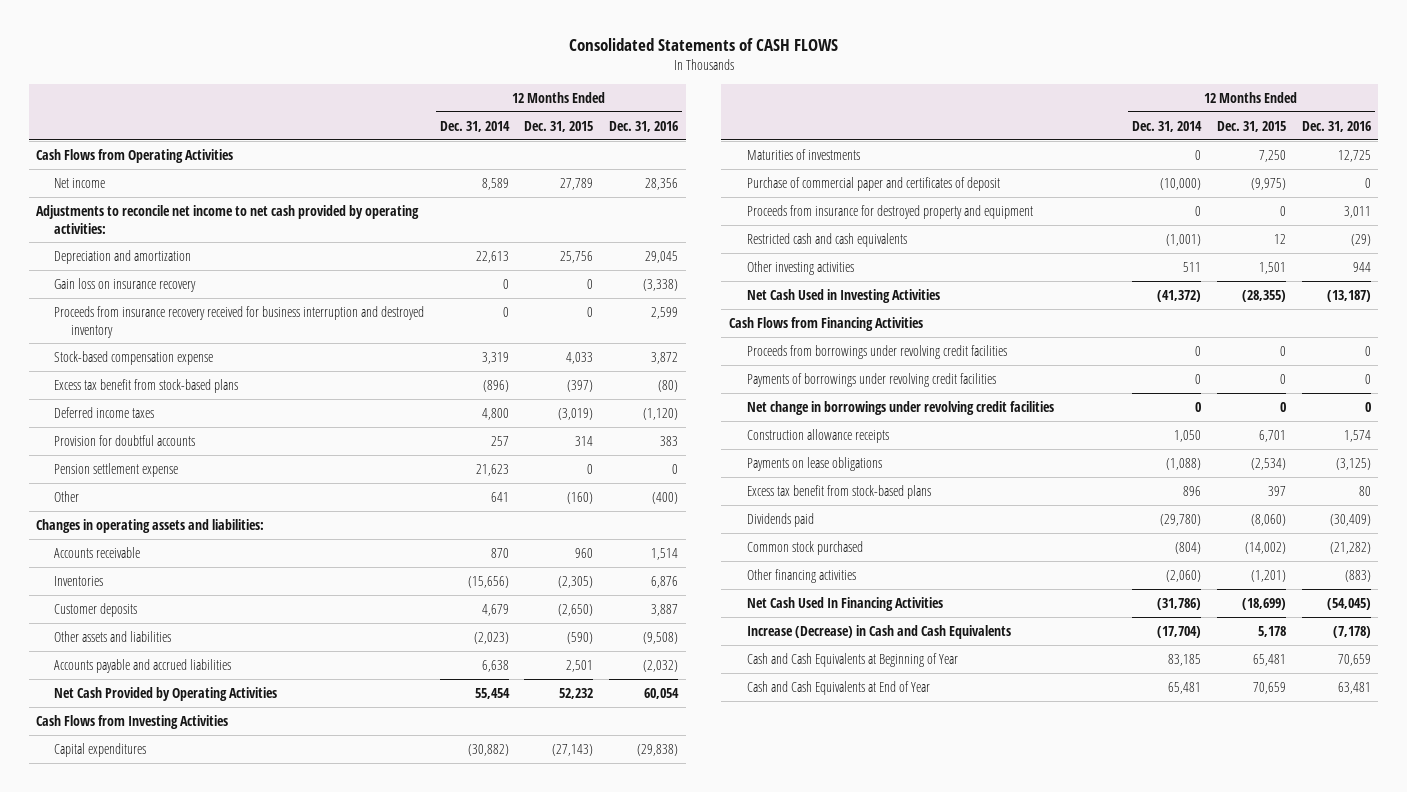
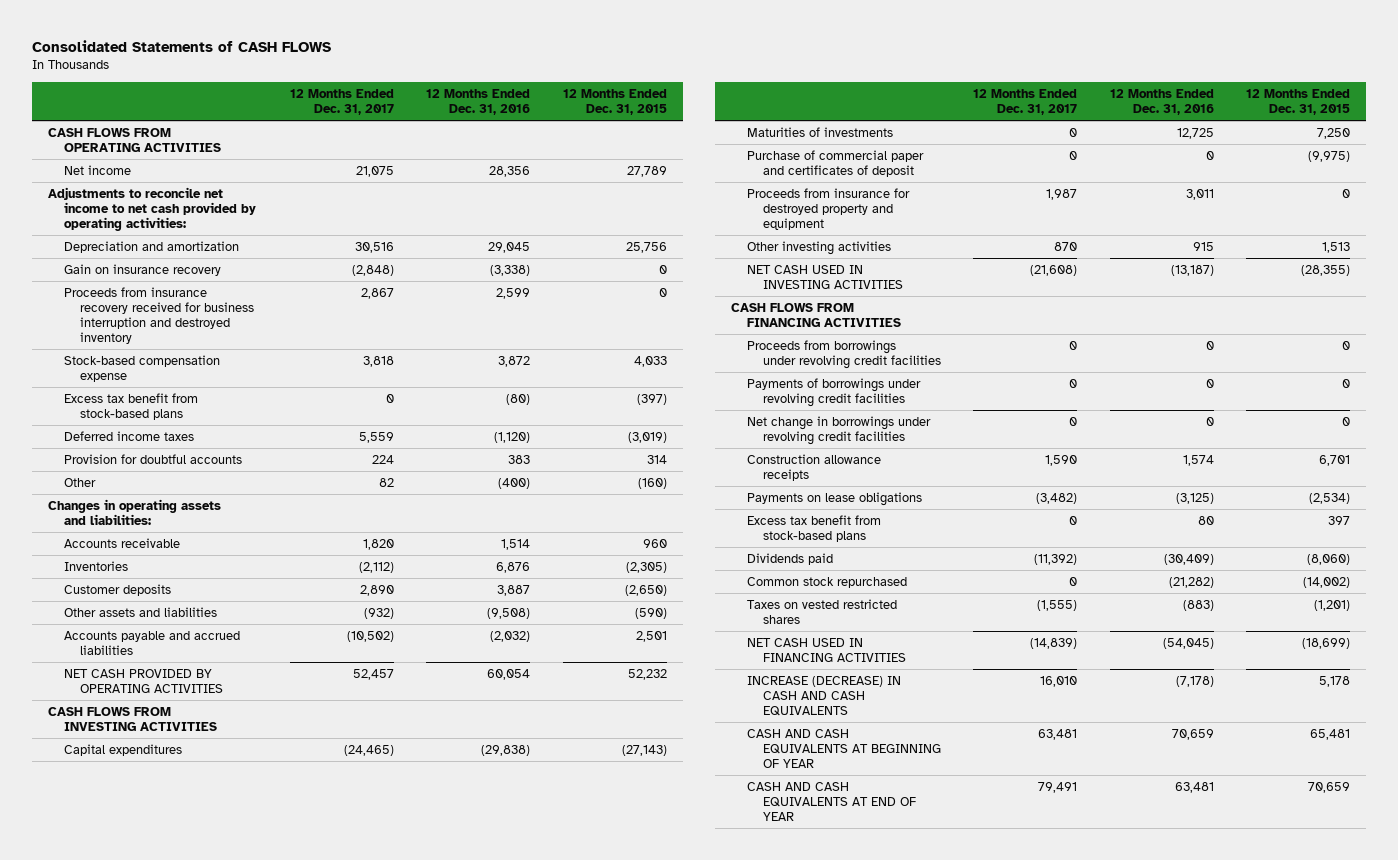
- | 12 Months Ended Dec. 31, 2014 | 12 Months Ended Dec. 31, 2015 | 12 Months Ended Dec. 31, 2016
+ | 12 Months Ended Dec. 31, 2017 | 12 Months Ended Dec. 31, 2016 | 12 Months Ended Dec. 31, 2015
- Cash Flows from Operating Activities
+ CASH FLOWS FROM OPERATING ACTIVITIES
- Gain loss on insurance recovery | 0 | 0 | (3,338)
+ Gain on insurance recovery | (2,848) | (3,338) | 0
- Pension settlement expense | 21,623 | 0 | 0
- Net Cash Provided by Operating Activities | 55,454 | 52,232 | 60,054
- Cash Flows from Investing Activities
+ NET CASH PROVIDED BY OPERATING ACTIVITIES | 52,457 | 60,054 | 52,232
+ CASH FLOWS FROM INVESTING ACTIVITIES
- Restricted cash and cash equivalents | (1,001) | 12 | (29)
- Other investing activities | 511 | 1,501 | 944
- Net Cash Used in Investing Activities | (41,372) | (28,355) | (13,187)
- Cash Flows from Financing Activities
+ Other investing activities | 870 | 915 | 1,513
+ NET CASH USED IN INVESTING ACTIVITIES | (21,608) | (13,187) | (28,355)
+ CASH FLOWS FROM FINANCING ACTIVITIES
- Common stock purchased | (804) | (14,002) | (21,282)
- Other financing activities | (2,060) | (1,201) | (883)
- Net Cash Used In Financing Activities | (31,786) | (18,699) | (54,045)
- Increase (Decrease) in Cash and Cash Equivalents | (17,704) | 5,178 | (7,178)
- Cash and Cash Equivalents at Beginning of Year | 83,185 | 65,481 | 70,659
- Cash and Cash Equivalents at End of Year | 65,481 | 70,659 | 63,481
+ Common stock repurchased | 0 | (21,282) | (14,002)
+ Taxes on vested restricted shares | (1,555) | (883) | (1,201)
+ NET CASH USED IN FINANCING ACTIVITIES | (14,839) | (54,045) | (18,699)
+ INCREASE (DECREASE) IN CASH AND CASH EQUIVALENTS | 16,010 | (7,178) | 5,178
+ CASH AND CASH EQUIVALENTS AT BEGINNING OF YEAR | 63,481 | 70,659 | 65,481
+ CASH AND CASH EQUIVALENTS AT END OF YEAR | 79,491 | 63,481 | 70,659

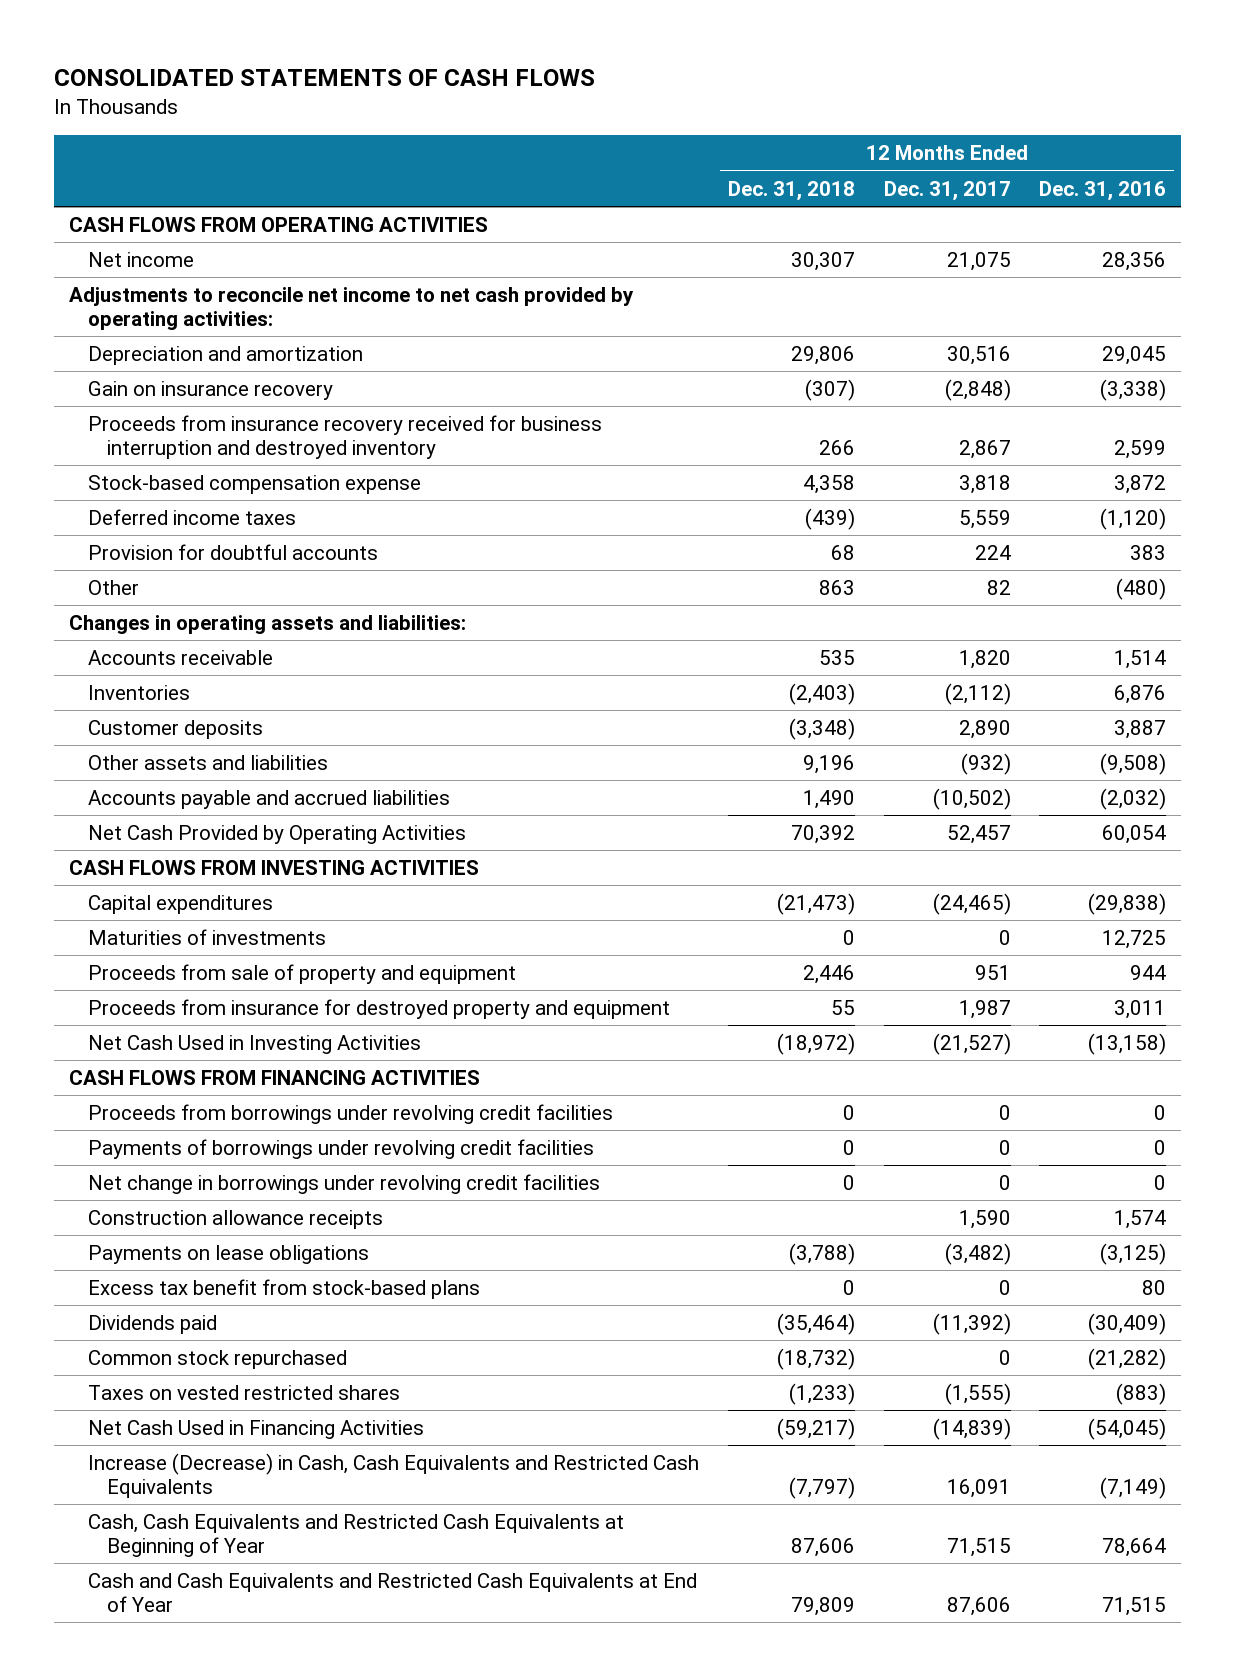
- Consolidated Statements of CASH FLOWS
+ CONSOLIDATED STATEMENTS OF CASH FLOWS
- | 12 Months Ended Dec. 31, 2017 | 12 Months Ended Dec. 31, 2016 | 12 Months Ended Dec. 31, 2015
+ | 12 Months Ended Dec. 31, 2018 | 12 Months Ended Dec. 31, 2017 | 12 Months Ended Dec. 31, 2016
- Excess tax benefit from stock-based plans | 0 | (80) | (397)
- Other | 82 | (400) | (160)
+ Other | 863 | 82 | (480)
- NET CASH PROVIDED BY OPERATING ACTIVITIES | 52,457 | 60,054 | 52,232
+ Net Cash Provided by Operating Activities | 70,392 | 52,457 | 60,054
- Purchase of commercial paper and certificates of deposit | 0 | 0 | (9,975)
+ Proceeds from sale of property and equipment | 2,446 | 951 | 944
- Other investing activities | 870 | 915 | 1,513
- NET CASH USED IN INVESTING ACTIVITIES | (21,608) | (13,187) | (28,355)
+ Net Cash Used in Investing Activities | (18,972) | (21,527) | (13,158)
- NET CASH USED IN FINANCING ACTIVITIES | (14,839) | (54,045) | (18,699)
- INCREASE (DECREASE) IN CASH AND CASH EQUIVALENTS | 16,010 | (7,178) | 5,178
- CASH AND CASH EQUIVALENTS AT BEGINNING OF YEAR | 63,481 | 70,659 | 65,481
- CASH AND CASH EQUIVALENTS AT END OF YEAR | 79,491 | 63,481 | 70,659
+ Net Cash Used in Financing Activities | (59,217) | (14,839) | (54,045)
+ Increase (Decrease) in Cash, Cash Equivalents and Restricted Cash Equivalents | (7,797) | 16,091 | (7,149)
+ Cash, Cash Equivalents and Restricted Cash Equivalents at Beginning of Year | 87,606 | 71,515 | 78,664
+ Cash and Cash Equivalents and Restricted Cash Equivalents at End of Year | 79,809 | 87,606 | 71,515

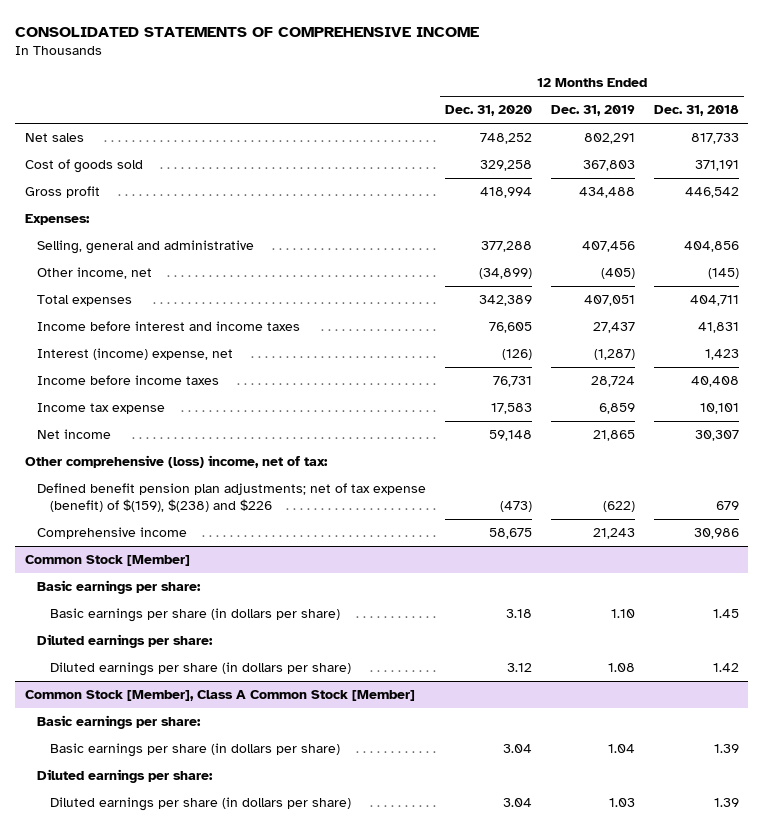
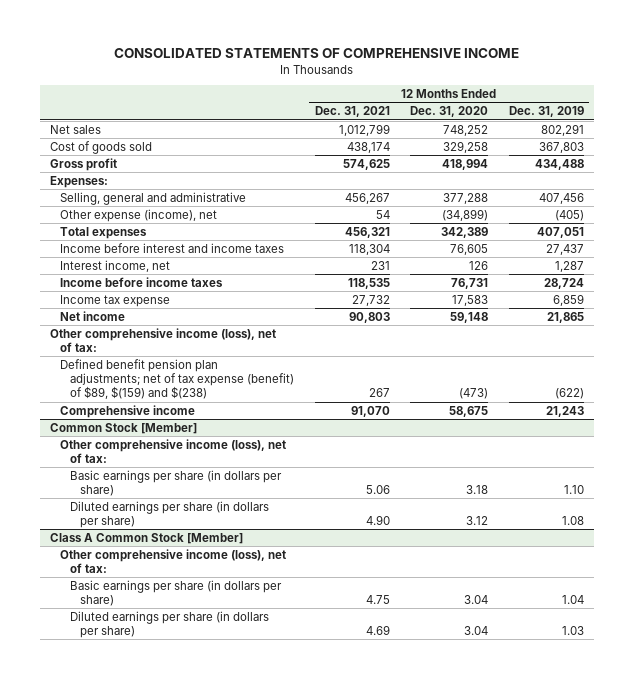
- | 12 Months Ended Dec. 31, 2020 | 12 Months Ended Dec. 31, 2019 | 12 Months Ended Dec. 31, 2018
+ | 12 Months Ended Dec. 31, 2021 | 12 Months Ended Dec. 31, 2020 | 12 Months Ended Dec. 31, 2019
- Other income, net | (34,899) | (405) | (145)
+ Other expense (income), net | 54 | (34,899) | (405)
- Interest (income) expense, net | (126) | (1,287) | 1,423
+ Interest income, net | 231 | 126 | 1,287
- Other comprehensive (loss) income, net of tax:
- Defined benefit pension plan adjustments; net of tax expense (benefit) of $(159), $(238) and $226 | (473) | (622) | 679
+ Other comprehensive income (loss), net of tax:
+ Defined benefit pension plan adjustments; net of tax expense (benefit) of $89, $(159) and $(238) | 267 | (473) | (622)
@ Common Stock [Member]
- Basic earnings per share:
+ Other comprehensive income (loss), net of tax:
- Diluted earnings per share:
- Common Stock [Member], Class A Common Stock [Member]
- Basic earnings per share:
+ Class A Common Stock [Member]
+ Other comprehensive income (loss), net of tax:
- Diluted earnings per share:

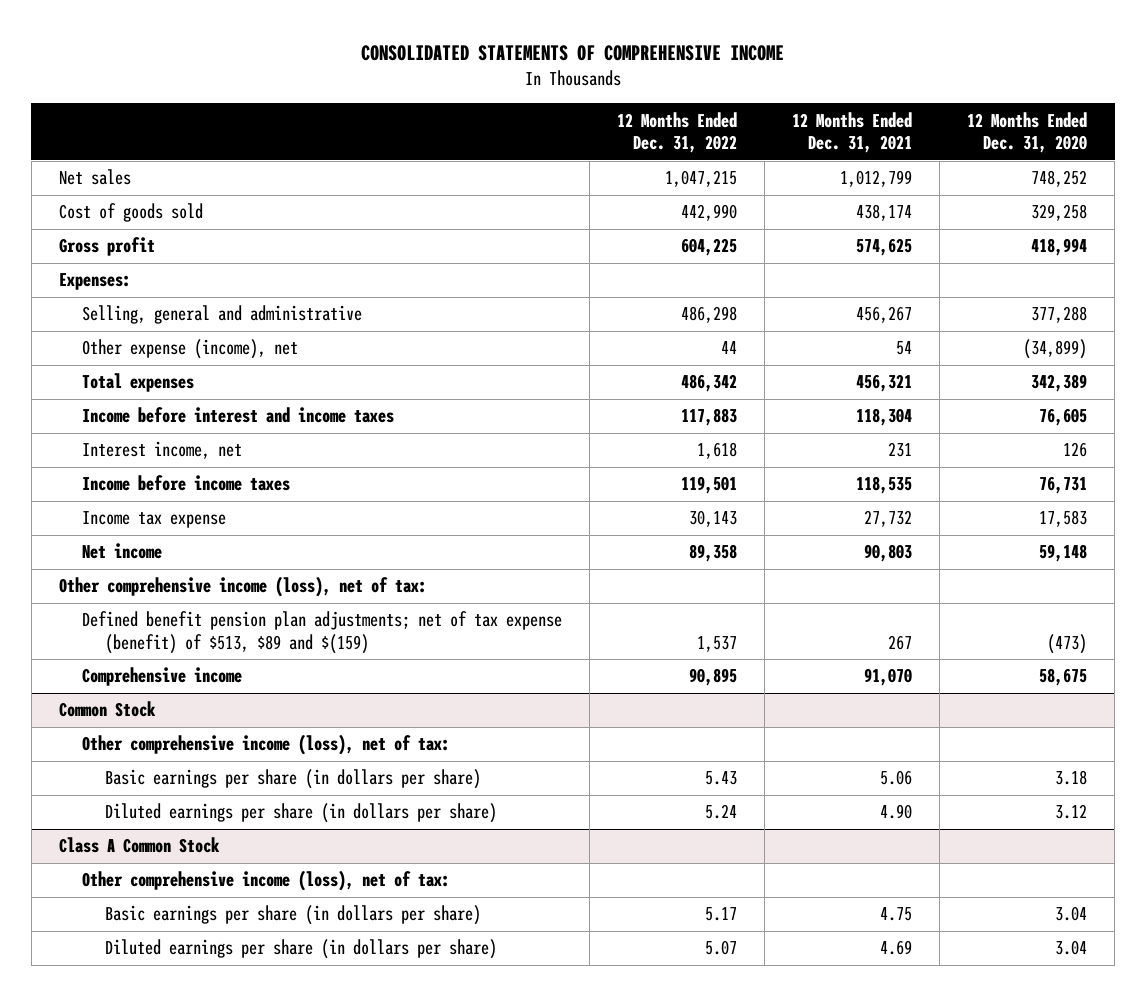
- | 12 Months Ended Dec. 31, 2021 | 12 Months Ended Dec. 31, 2020 | 12 Months Ended Dec. 31, 2019
+ | 12 Months Ended Dec. 31, 2022 | 12 Months Ended Dec. 31, 2021 | 12 Months Ended Dec. 31, 2020
- Defined benefit pension plan adjustments; net of tax expense (benefit) of $89, $(159) and $(238) | 267 | (473) | (622)
+ Defined benefit pension plan adjustments; net of tax expense (benefit) of $513, $89 and $(159) | 1,537 | 267 | (473)
- Common Stock [Member]
+ Common Stock
- Class A Common Stock [Member]
+ Class A Common Stock

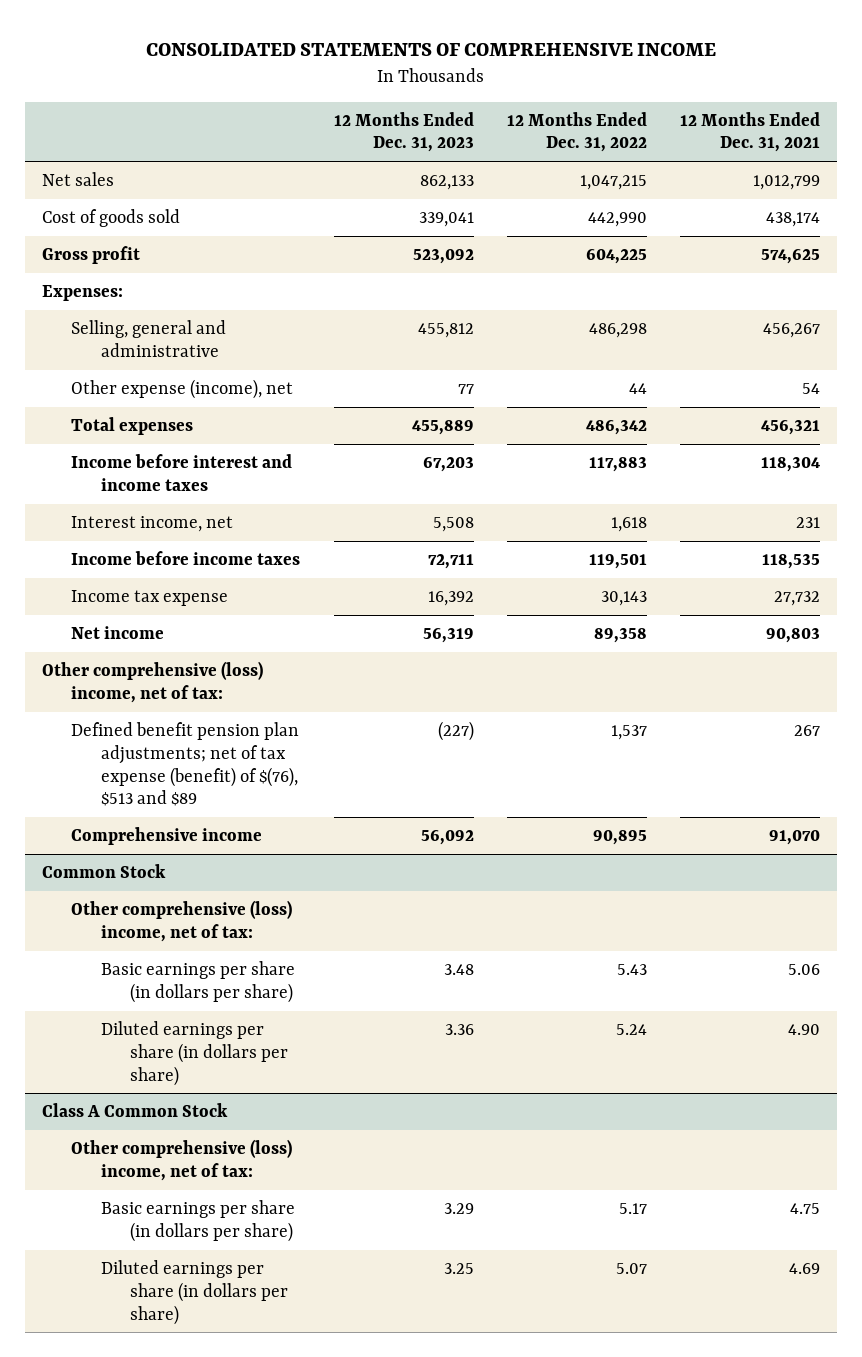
- | 12 Months Ended Dec. 31, 2022 | 12 Months Ended Dec. 31, 2021 | 12 Months Ended Dec. 31, 2020
+ | 12 Months Ended Dec. 31, 2023 | 12 Months Ended Dec. 31, 2022 | 12 Months Ended Dec. 31, 2021
- Other comprehensive income (loss), net of tax:
- Defined benefit pension plan adjustments; net of tax expense (benefit) of $513, $89 and $(159) | 1,537 | 267 | (473)
+ Other comprehensive (loss) income, net of tax:
+ Defined benefit pension plan adjustments; net of tax expense (benefit) of $(76), $513 and $89 | (227) | 1,537 | 267
@ Common Stock
- Other comprehensive income (loss), net of tax:
+ Other comprehensive (loss) income, net of tax:
@ Class A Common Stock
- Other comprehensive income (loss), net of tax:
+ Other comprehensive (loss) income, net of tax:

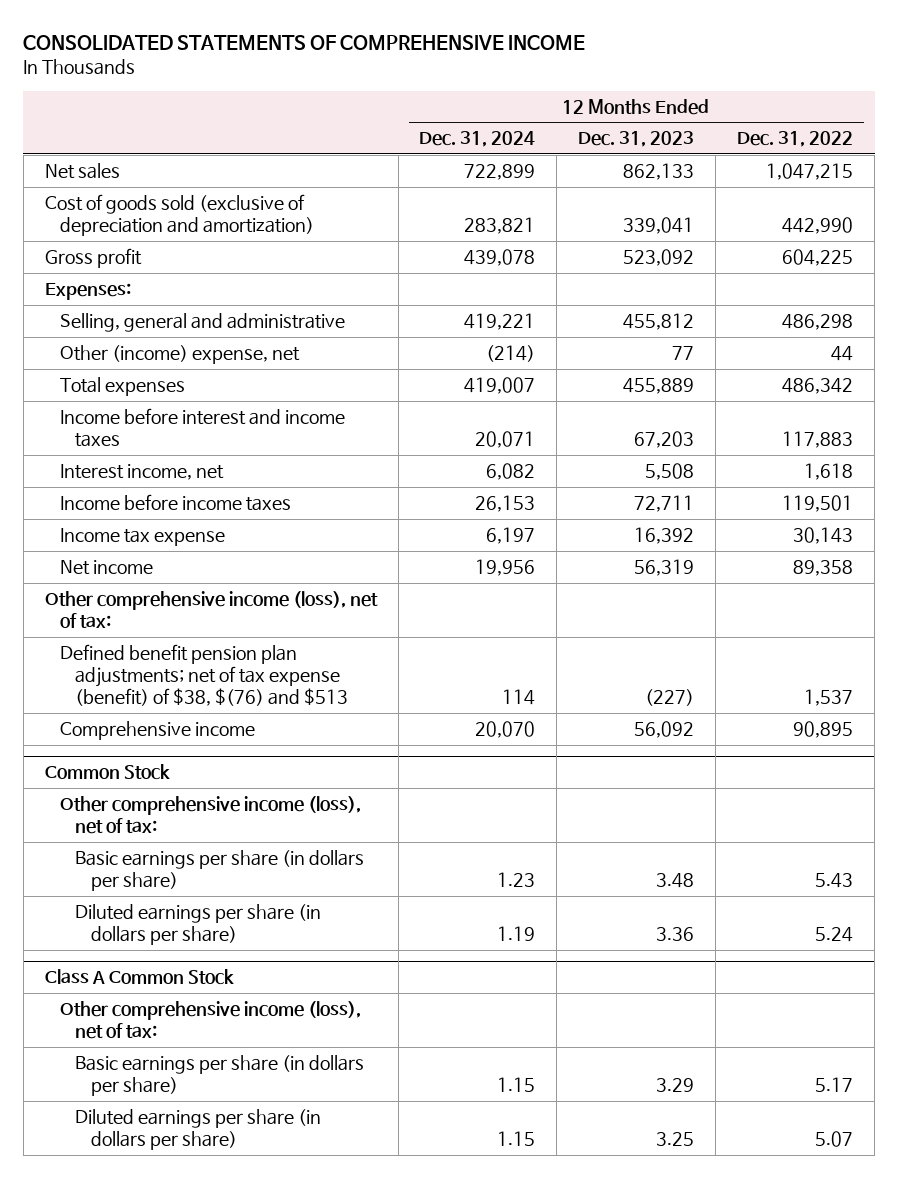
- | 12 Months Ended Dec. 31, 2023 | 12 Months Ended Dec. 31, 2022 | 12 Months Ended Dec. 31, 2021
+ | 12 Months Ended Dec. 31, 2024 | 12 Months Ended Dec. 31, 2023 | 12 Months Ended Dec. 31, 2022
- Cost of goods sold | 339,041 | 442,990 | 438,174
+ Cost of goods sold (exclusive of depreciation and amortization) | 283,821 | 339,041 | 442,990
- Other expense (income), net | 77 | 44 | 54
+ Other (income) expense, net | (214) | 77 | 44
- Other comprehensive (loss) income, net of tax:
- Defined benefit pension plan adjustments; net of tax expense (benefit) of $(76), $513 and $89 | (227) | 1,537 | 267
+ Other comprehensive income (loss), net of tax:
+ Defined benefit pension plan adjustments; net of tax expense (benefit) of $38, $(76) and $513 | 114 | (227) | 1,537
@ Common Stock
- Other comprehensive (loss) income, net of tax:
+ Other comprehensive income (loss), net of tax:
@ Class A Common Stock
- Other comprehensive (loss) income, net of tax:
+ Other comprehensive income (loss), net of tax:

